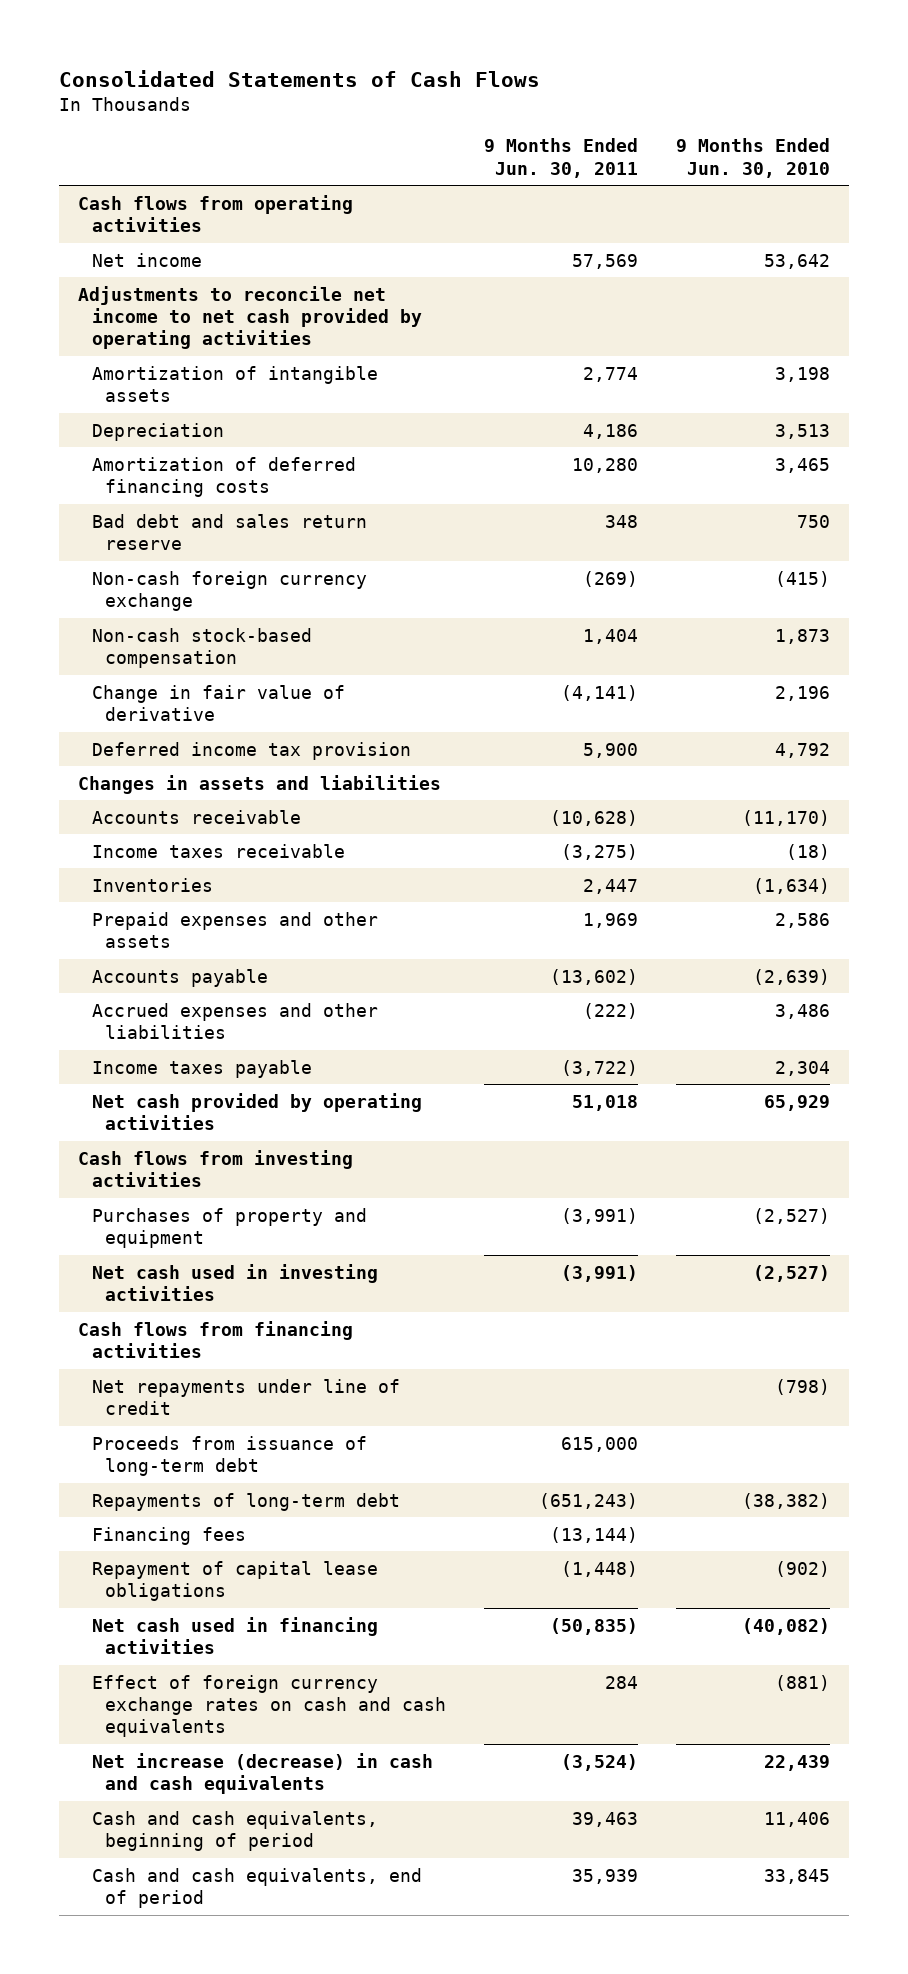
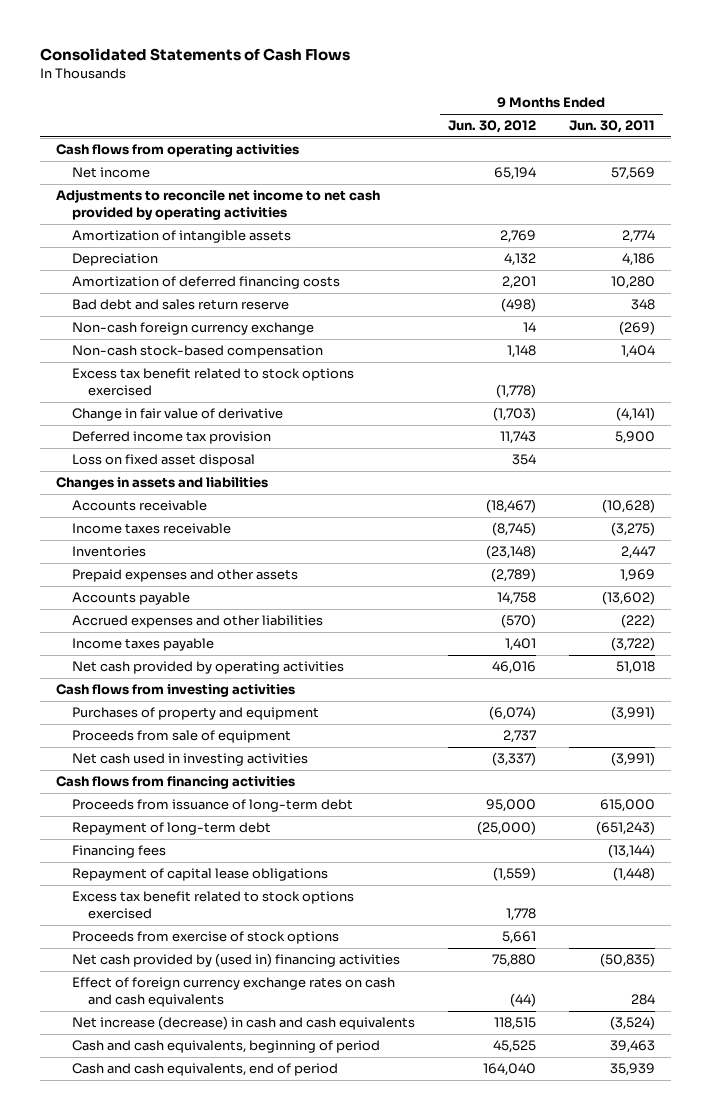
- | 9 Months Ended Jun. 30, 2011 | 9 Months Ended Jun. 30, 2010
+ | 9 Months Ended Jun. 30, 2012 | 9 Months Ended Jun. 30, 2011
+ Excess tax benefit related to stock options exercised | (1,778) |
+ Loss on fixed asset disposal | 354 |
+ Proceeds from sale of equipment | 2,737 |
- Net repayments under line of credit | | (798)
- Repayments of long-term debt | (651,243) | (38,382)
+ Repayment of long-term debt | (25,000) | (651,243)
- Net cash used in financing activities | (50,835) | (40,082)
+ Excess tax benefit related to stock options exercised | 1,778 |
+ Proceeds from exercise of stock options | 5,661 |
+ Net cash provided by (used in) financing activities | 75,880 | (50,835)

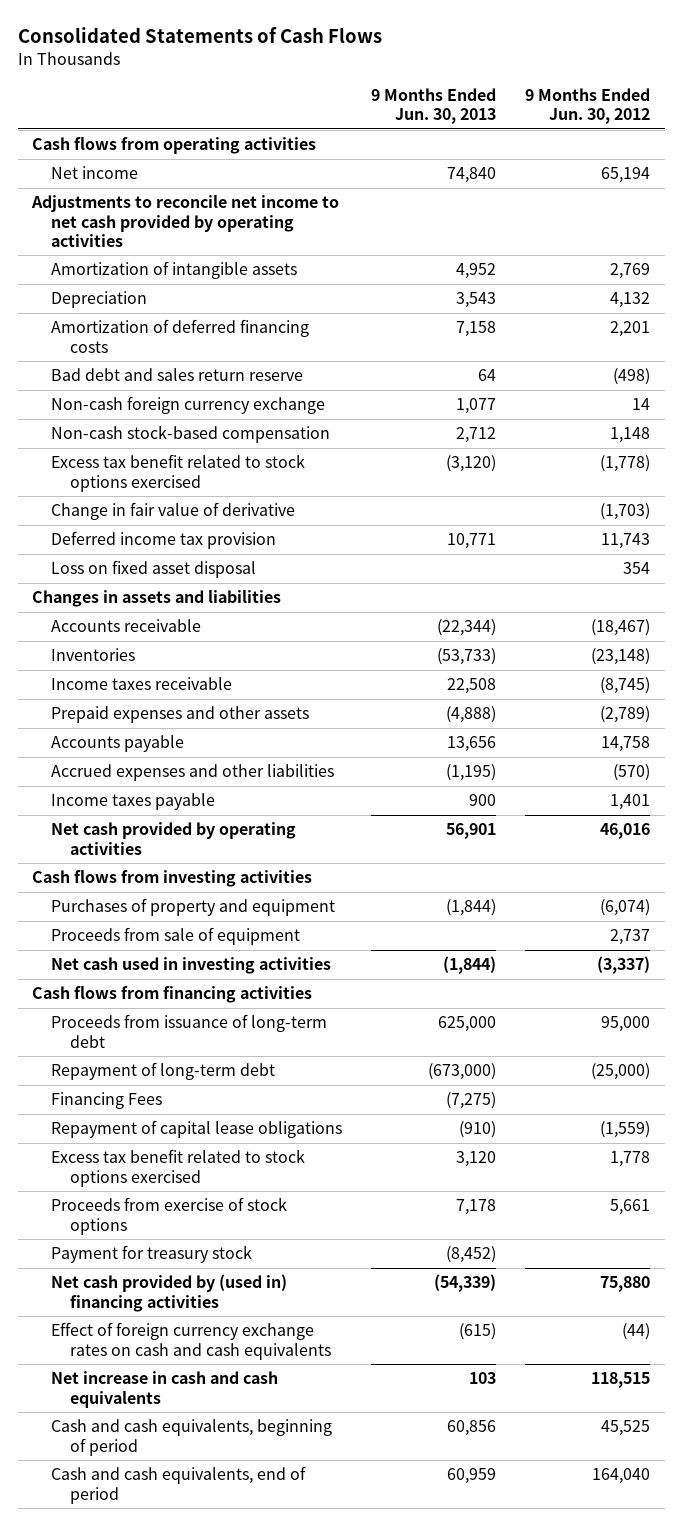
- | 9 Months Ended Jun. 30, 2012 | 9 Months Ended Jun. 30, 2011
+ | 9 Months Ended Jun. 30, 2013 | 9 Months Ended Jun. 30, 2012
moved down: Income taxes receivable | 22,508 | (8,745)
- Financing fees | | (13,144)
+ Financing Fees | (7,275) |
+ Payment for treasury stock | (8,452) |
- Net increase (decrease) in cash and cash equivalents | 118,515 | (3,524)
+ Net increase in cash and cash equivalents | 103 | 118,515

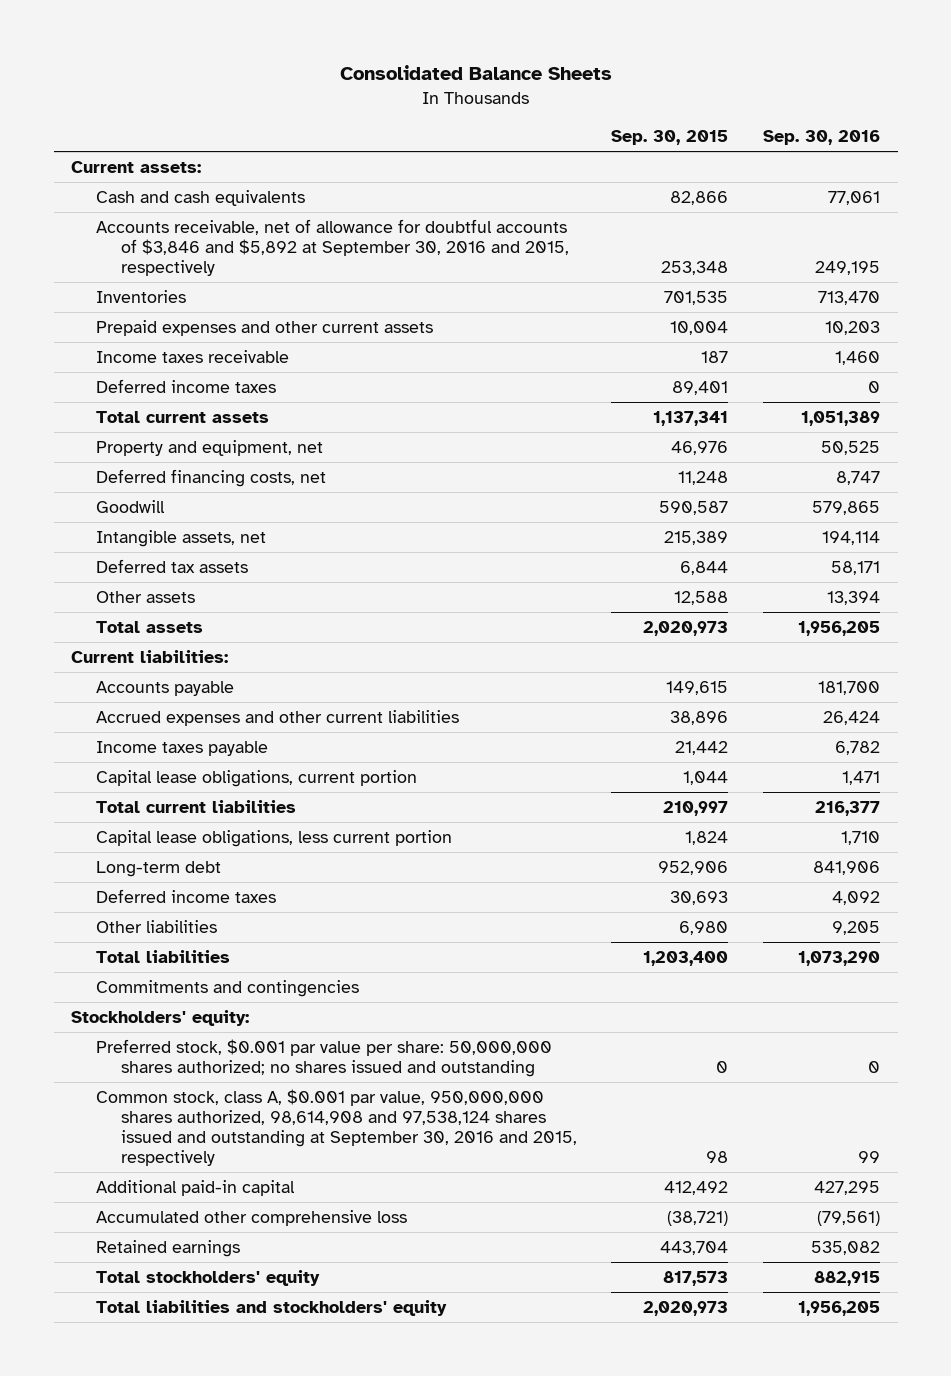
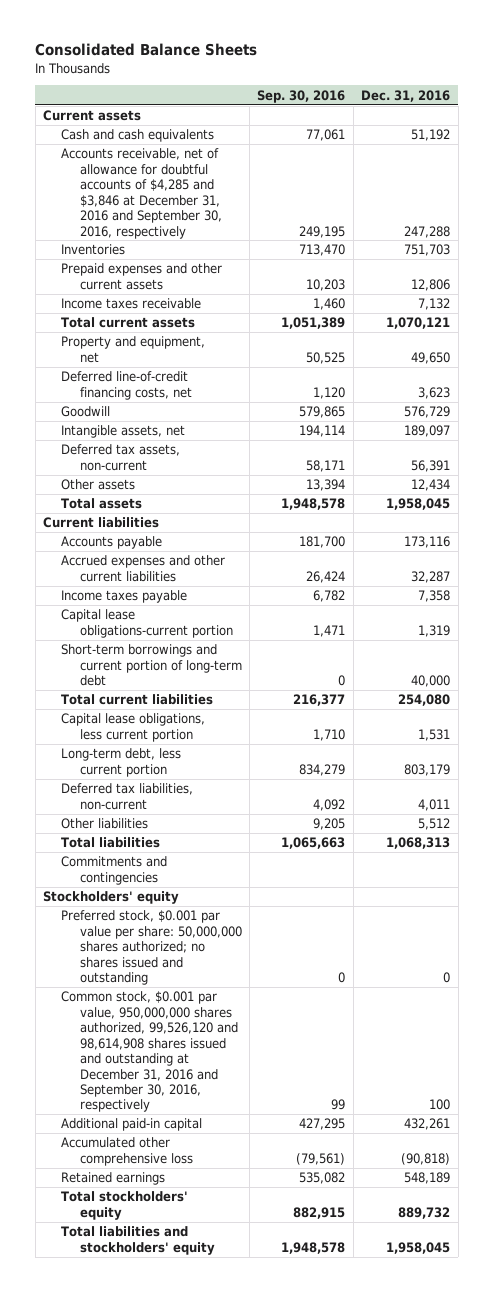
- | Sep. 30, 2015 | Sep. 30, 2016
+ | Sep. 30, 2016 | Dec. 31, 2016
- Current assets:
+ Current assets
- Accounts receivable, net of allowance for doubtful accounts of $3,846 and $5,892 at September 30, 2016 and 2015, respectively | 253,348 | 249,195
+ Accounts receivable, net of allowance for doubtful accounts of $4,285 and $3,846 at December 31, 2016 and September 30, 2016, respectively | 249,195 | 247,288
- Deferred income taxes | 89,401 | 0
- Deferred financing costs, net | 11,248 | 8,747
+ Deferred line-of-credit financing costs, net | 1,120 | 3,623
- Deferred tax assets | 6,844 | 58,171
+ Deferred tax assets, non-current | 58,171 | 56,391
- Total assets | 2,020,973 | 1,956,205
- Current liabilities:
+ Total assets | 1,948,578 | 1,958,045
+ Current liabilities
- Capital lease obligations, current portion | 1,044 | 1,471
+ Capital lease obligations-current portion | 1,471 | 1,319
+ Short-term borrowings and current portion of long-term debt | 0 | 40,000
- Long-term debt | 952,906 | 841,906
- Deferred income taxes | 30,693 | 4,092
+ Long-term debt, less current portion | 834,279 | 803,179
+ Deferred tax liabilities, non-current | 4,092 | 4,011
- Total liabilities | 1,203,400 | 1,073,290
+ Total liabilities | 1,065,663 | 1,068,313
- Stockholders' equity:
+ Stockholders' equity
- Common stock, class A, $0.001 par value, 950,000,000 shares authorized, 98,614,908 and 97,538,124 shares issued and outstanding at September 30, 2016 and 2015, respectively | 98 | 99
+ Common stock, $0.001 par value, 950,000,000 shares authorized, 99,526,120 and 98,614,908 shares issued and outstanding at December 31, 2016 and September 30, 2016, respectively | 99 | 100
- Total liabilities and stockholders' equity | 2,020,973 | 1,956,205
+ Total liabilities and stockholders' equity | 1,948,578 | 1,958,045

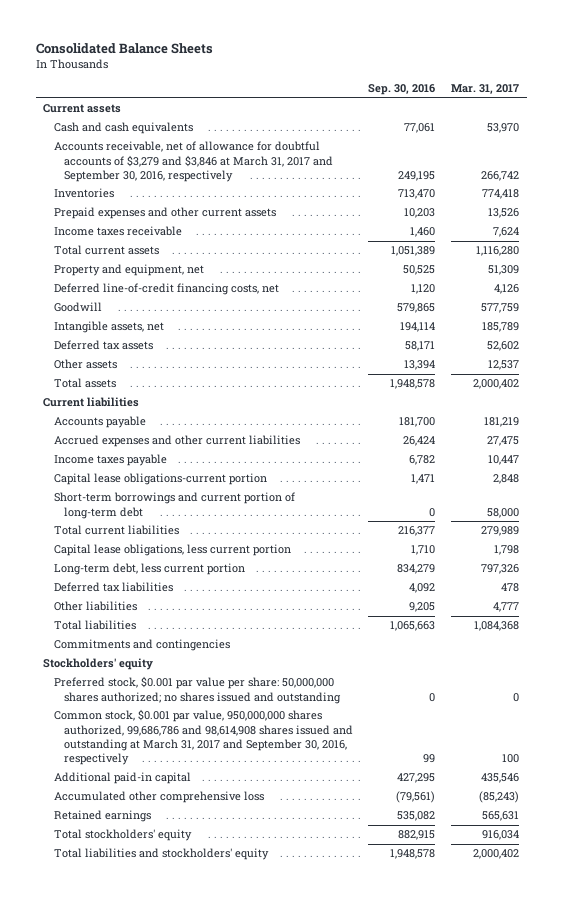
- | Sep. 30, 2016 | Dec. 31, 2016
+ | Sep. 30, 2016 | Mar. 31, 2017
- Accounts receivable, net of allowance for doubtful accounts of $4,285 and $3,846 at December 31, 2016 and September 30, 2016, respectively | 249,195 | 247,288
+ Accounts receivable, net of allowance for doubtful accounts of $3,279 and $3,846 at March 31, 2017 and September 30, 2016, respectively | 249,195 | 266,742
- Deferred tax assets, non-current | 58,171 | 56,391
+ Deferred tax assets | 58,171 | 52,602
- Deferred tax liabilities, non-current | 4,092 | 4,011
+ Deferred tax liabilities | 4,092 | 478
- Common stock, $0.001 par value, 950,000,000 shares authorized, 99,526,120 and 98,614,908 shares issued and outstanding at December 31, 2016 and September 30, 2016, respectively | 99 | 100
+ Common stock, $0.001 par value, 950,000,000 shares authorized, 99,686,786 and 98,614,908 shares issued and outstanding at March 31, 2017 and September 30, 2016, respectively | 99 | 100

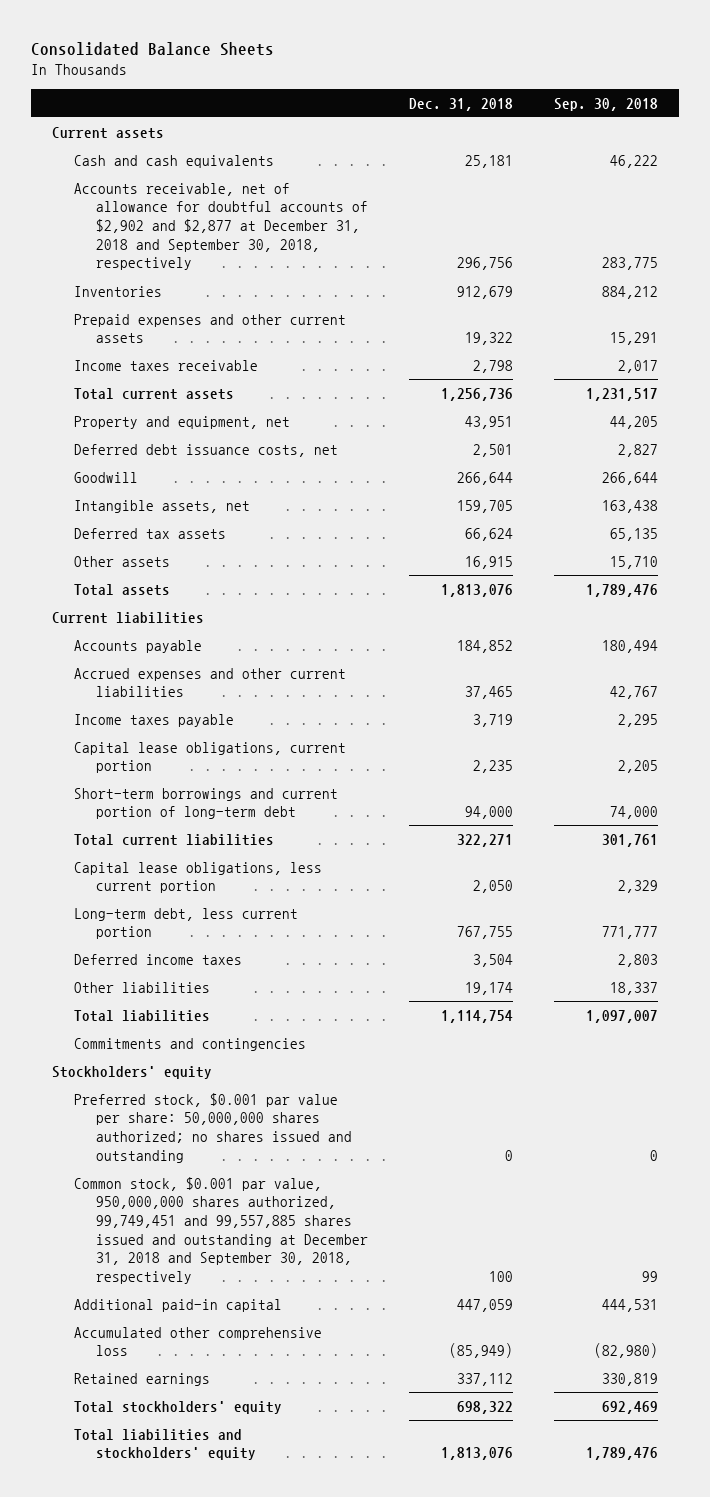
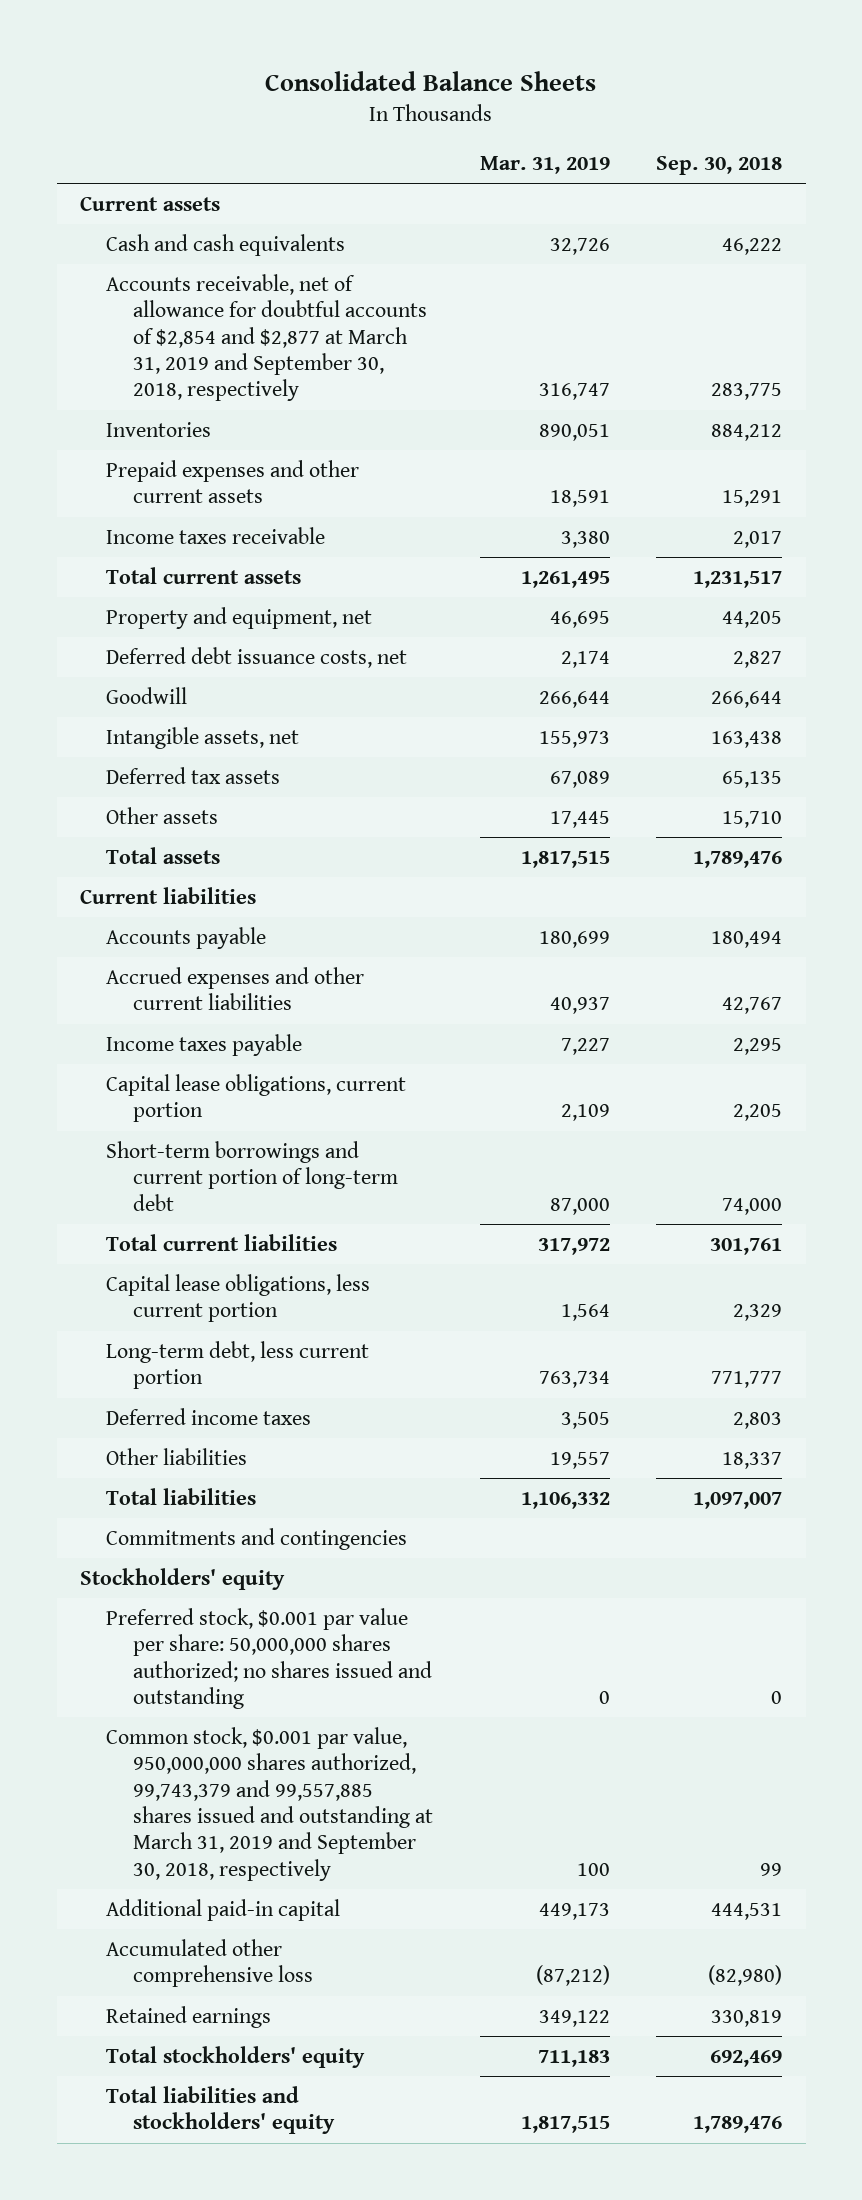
- | Dec. 31, 2018 | Sep. 30, 2018
+ | Mar. 31, 2019 | Sep. 30, 2018
- Accounts receivable, net of allowance for doubtful accounts of $2,902 and $2,877 at December 31, 2018 and September 30, 2018, respectively | 296,756 | 283,775
+ Accounts receivable, net of allowance for doubtful accounts of $2,854 and $2,877 at March 31, 2019 and September 30, 2018, respectively | 316,747 | 283,775
- Common stock, $0.001 par value, 950,000,000 shares authorized, 99,749,451 and 99,557,885 shares issued and outstanding at December 31, 2018 and September 30, 2018, respectively | 100 | 99
+ Common stock, $0.001 par value, 950,000,000 shares authorized, 99,743,379 and 99,557,885 shares issued and outstanding at March 31, 2019 and September 30, 2018, respectively | 100 | 99

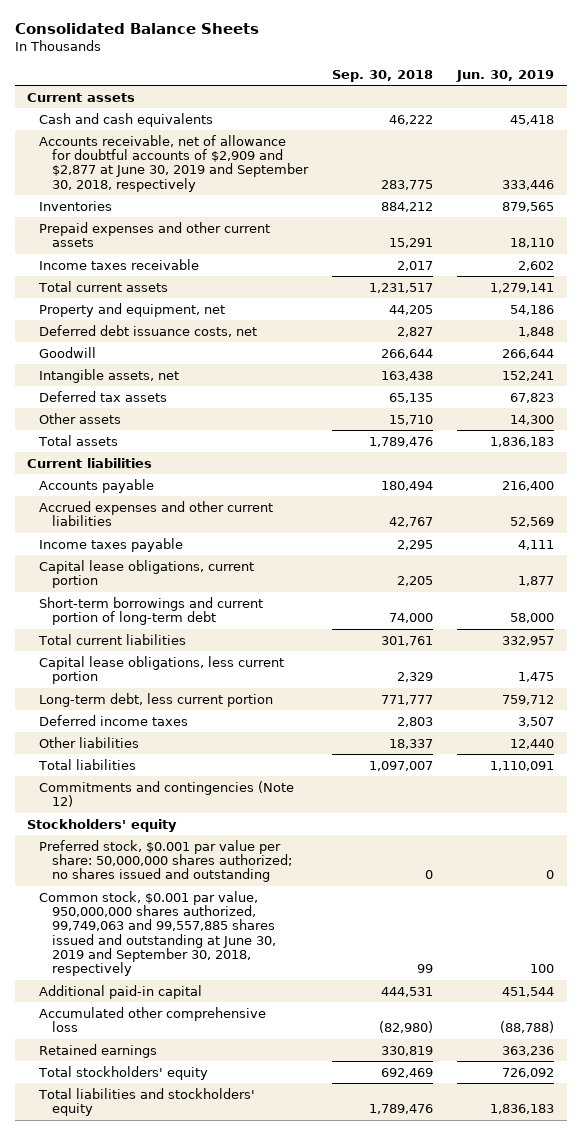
- | Mar. 31, 2019 | Sep. 30, 2018
+ | Sep. 30, 2018 | Jun. 30, 2019
- Accounts receivable, net of allowance for doubtful accounts of $2,854 and $2,877 at March 31, 2019 and September 30, 2018, respectively | 316,747 | 283,775
+ Accounts receivable, net of allowance for doubtful accounts of $2,909 and $2,877 at June 30, 2019 and September 30, 2018, respectively | 283,775 | 333,446
- Commitments and contingencies
+ Commitments and contingencies (Note 12)
- Common stock, $0.001 par value, 950,000,000 shares authorized, 99,743,379 and 99,557,885 shares issued and outstanding at March 31, 2019 and September 30, 2018, respectively | 100 | 99
+ Common stock, $0.001 par value, 950,000,000 shares authorized, 99,749,063 and 99,557,885 shares issued and outstanding at June 30, 2019 and September 30, 2018, respectively | 99 | 100

